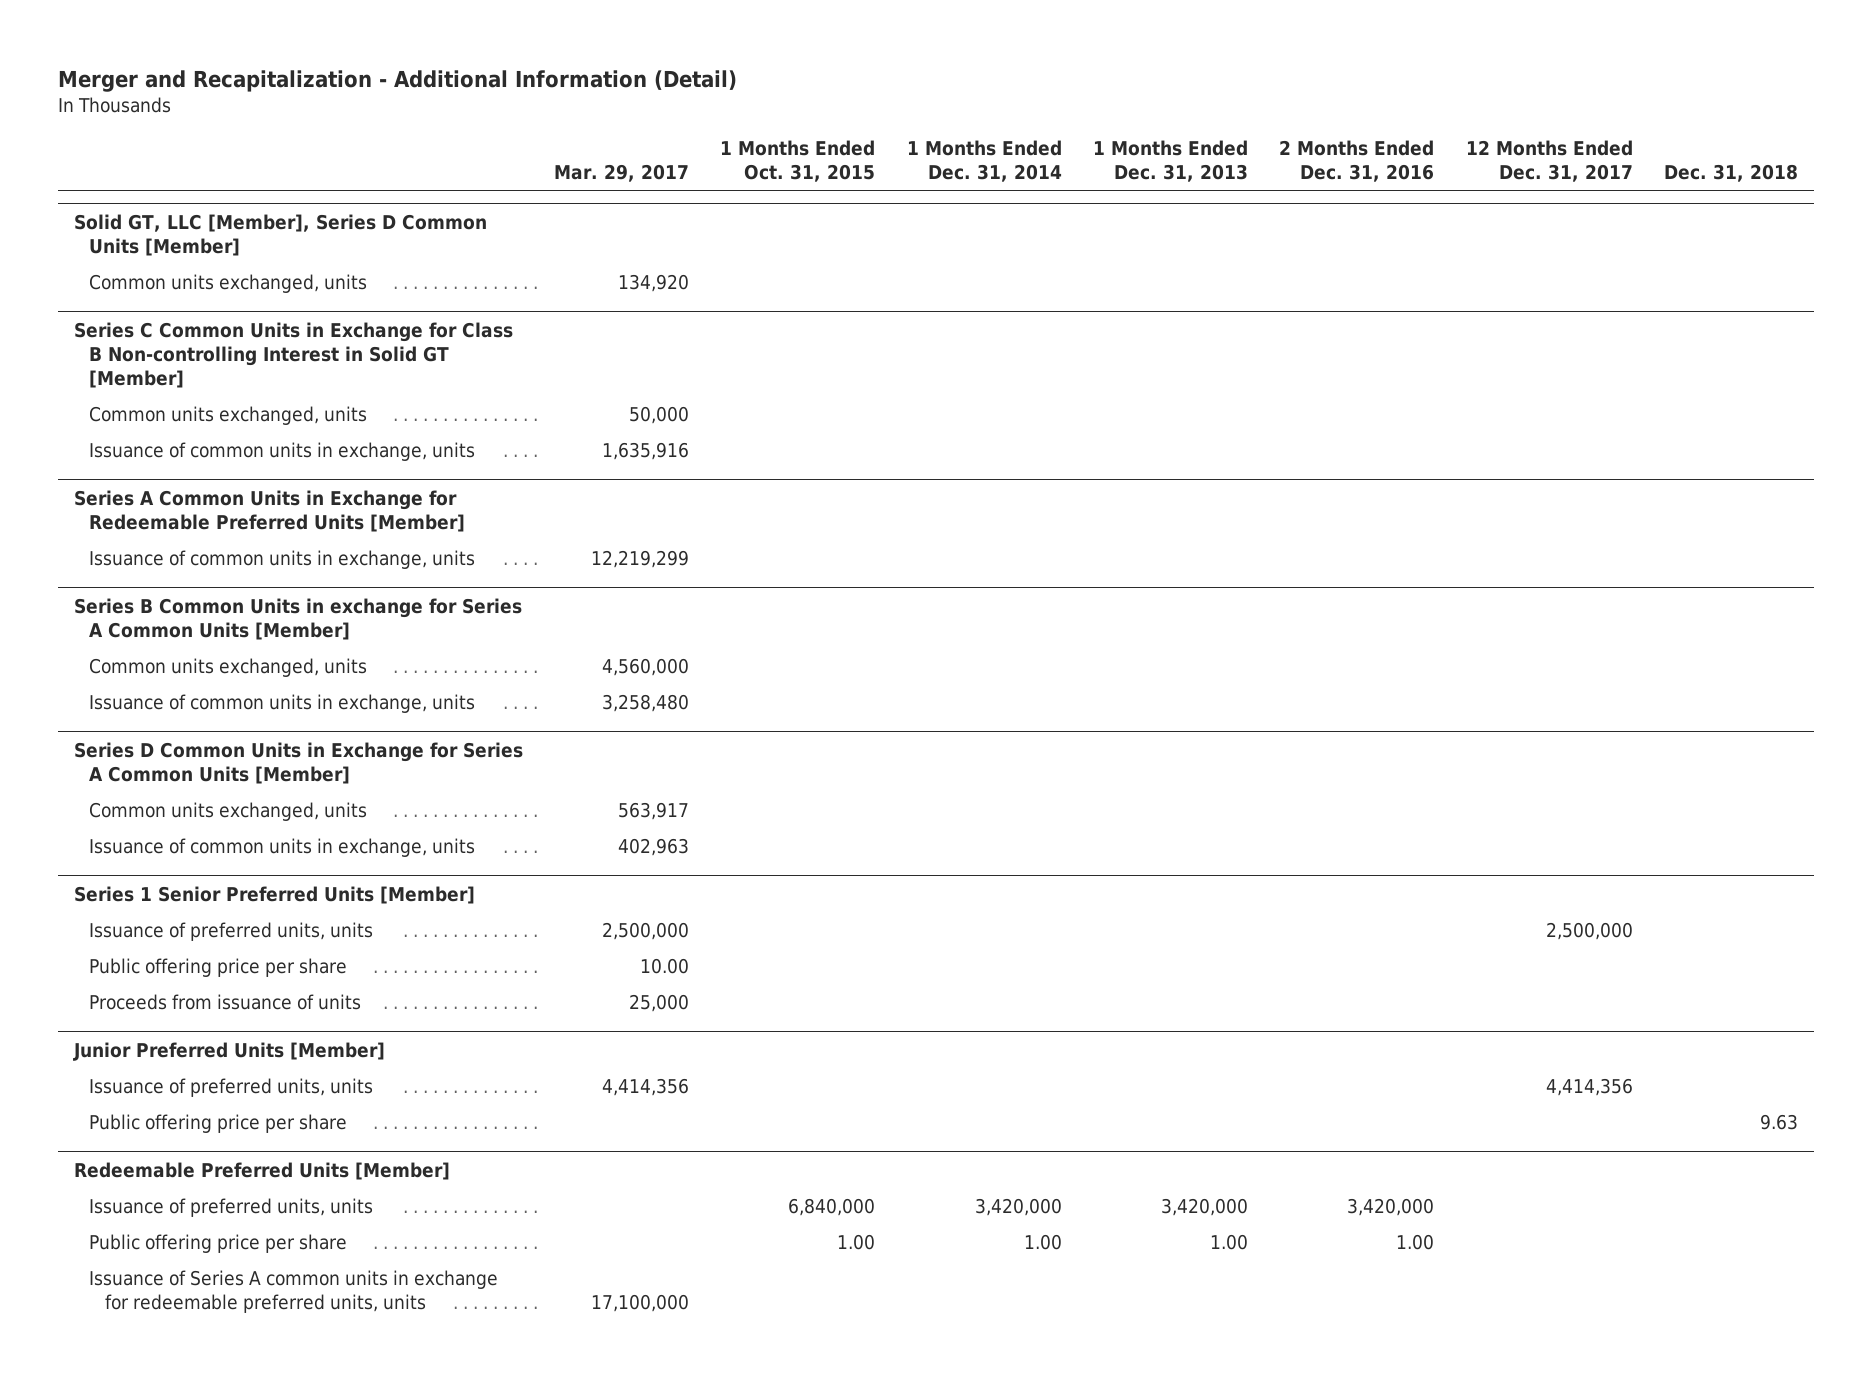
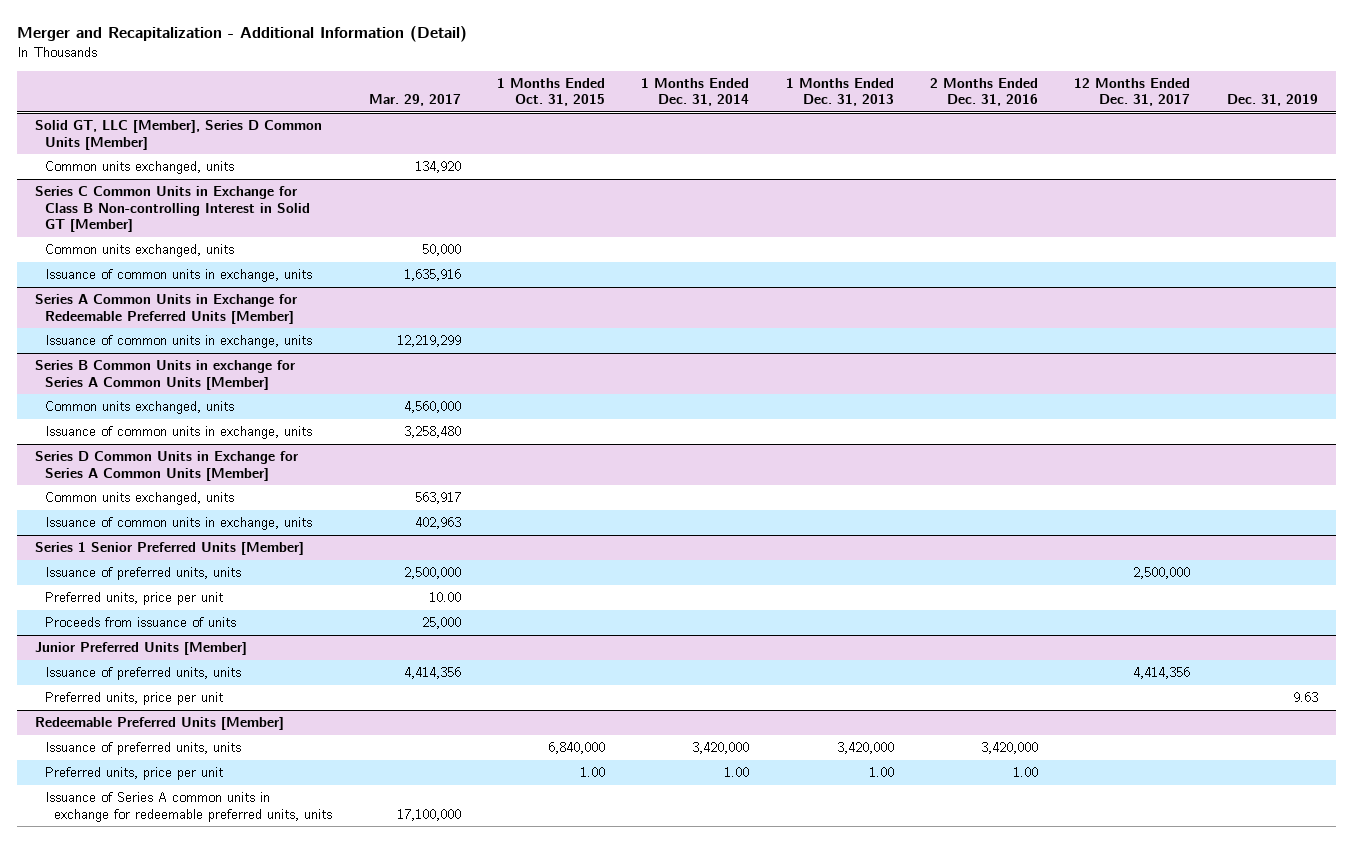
- | Mar. 29, 2017 | 1 Months Ended Oct. 31, 2015 | 1 Months Ended Dec. 31, 2014 | 1 Months Ended Dec. 31, 2013 | 2 Months Ended Dec. 31, 2016 | 12 Months Ended Dec. 31, 2017 | Dec. 31, 2018
+ | Mar. 29, 2017 | 1 Months Ended Oct. 31, 2015 | 1 Months Ended Dec. 31, 2014 | 1 Months Ended Dec. 31, 2013 | 2 Months Ended Dec. 31, 2016 | 12 Months Ended Dec. 31, 2017 | Dec. 31, 2019
@ Series 1 Senior Preferred Units [Member]
- Public offering price per share | 10.00 | | | | | |
+ Preferred units, price per unit | 10.00 | | | | | |
@ Junior Preferred Units [Member]
- Public offering price per share | | | | | | | 9.63
+ Preferred units, price per unit | | | | | | | 9.63
@ Redeemable Preferred Units [Member]
- Public offering price per share | | 1.00 | 1.00 | 1.00 | 1.00 | |
+ Preferred units, price per unit | | 1.00 | 1.00 | 1.00 | 1.00 | |

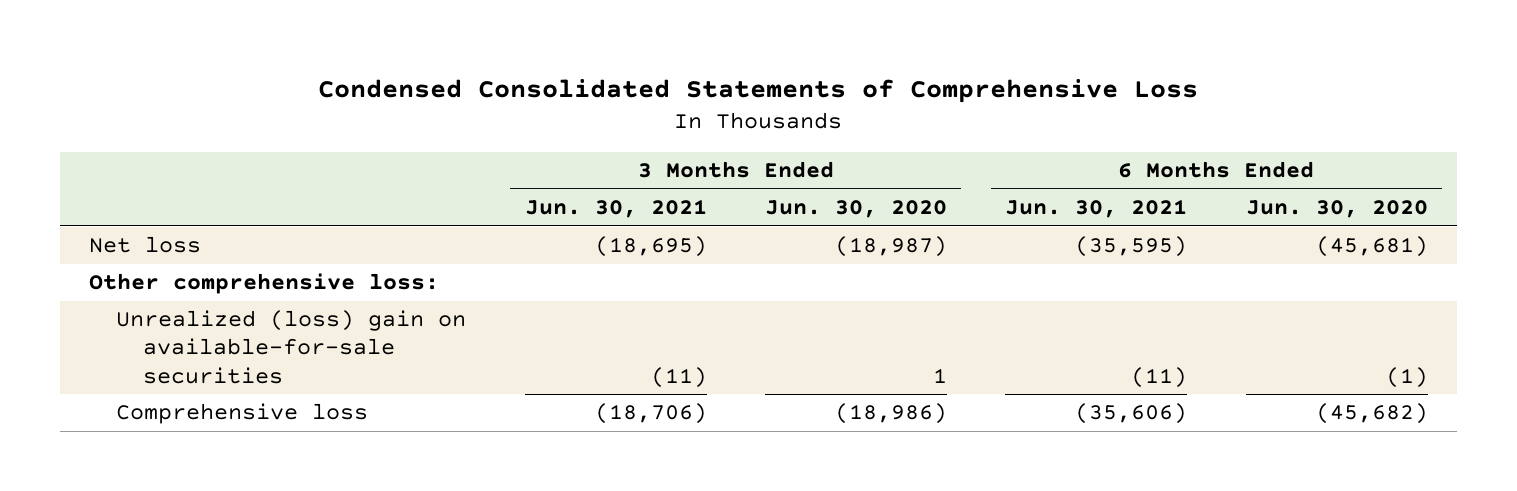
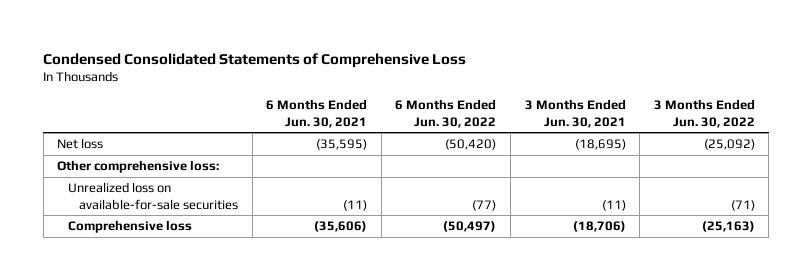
- | 3 Months Ended Jun. 30, 2021 | 3 Months Ended Jun. 30, 2020 | 6 Months Ended Jun. 30, 2021 | 6 Months Ended Jun. 30, 2020
+ | 6 Months Ended Jun. 30, 2021 | 6 Months Ended Jun. 30, 2022 | 3 Months Ended Jun. 30, 2021 | 3 Months Ended Jun. 30, 2022
- Unrealized (loss) gain on available-for-sale securities | (11) | 1 | (11) | (1)
+ Unrealized loss on available-for-sale securities | (11) | (77) | (11) | (71)

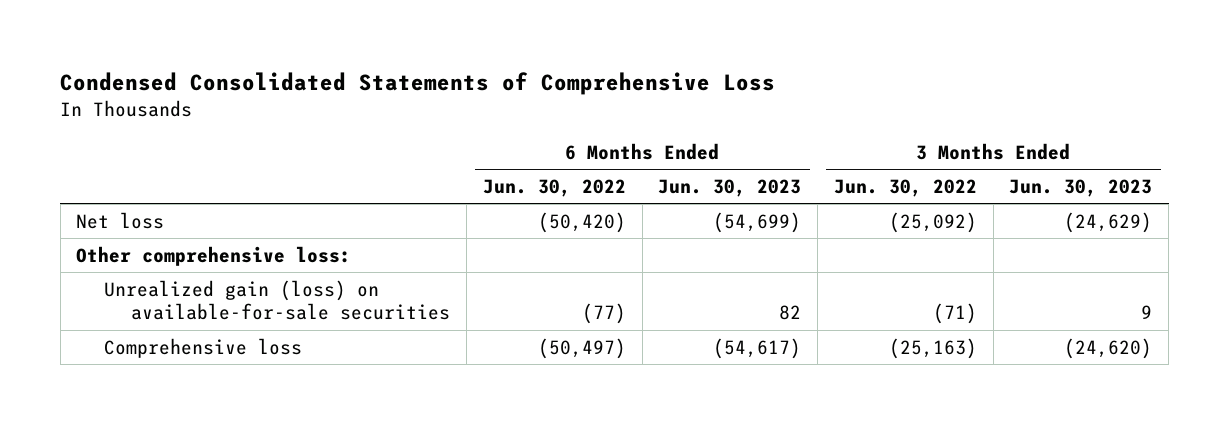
- | 6 Months Ended Jun. 30, 2021 | 6 Months Ended Jun. 30, 2022 | 3 Months Ended Jun. 30, 2021 | 3 Months Ended Jun. 30, 2022
+ | 6 Months Ended Jun. 30, 2022 | 6 Months Ended Jun. 30, 2023 | 3 Months Ended Jun. 30, 2022 | 3 Months Ended Jun. 30, 2023
- Unrealized loss on available-for-sale securities | (11) | (77) | (11) | (71)
+ Unrealized gain (loss) on available-for-sale securities | (77) | 82 | (71) | 9

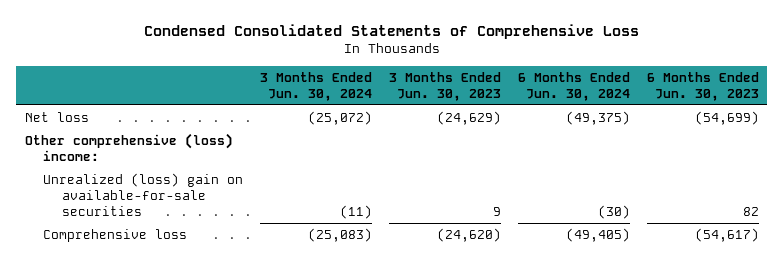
- | 6 Months Ended Jun. 30, 2022 | 6 Months Ended Jun. 30, 2023 | 3 Months Ended Jun. 30, 2022 | 3 Months Ended Jun. 30, 2023
+ | 3 Months Ended Jun. 30, 2024 | 3 Months Ended Jun. 30, 2023 | 6 Months Ended Jun. 30, 2024 | 6 Months Ended Jun. 30, 2023
- Other comprehensive loss:
- Unrealized gain (loss) on available-for-sale securities | (77) | 82 | (71) | 9
+ Other comprehensive (loss) income:
+ Unrealized (loss) gain on available-for-sale securities | (11) | 9 | (30) | 82

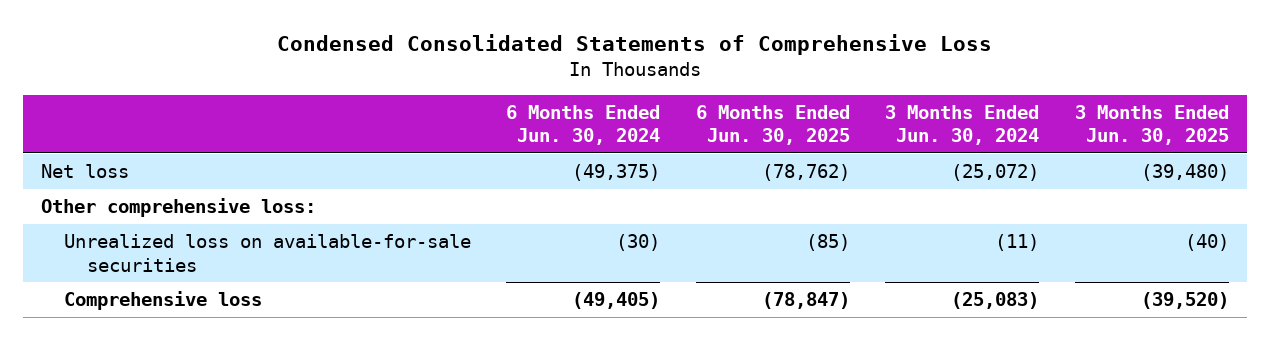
- | 3 Months Ended Jun. 30, 2024 | 3 Months Ended Jun. 30, 2023 | 6 Months Ended Jun. 30, 2024 | 6 Months Ended Jun. 30, 2023
+ | 6 Months Ended Jun. 30, 2024 | 6 Months Ended Jun. 30, 2025 | 3 Months Ended Jun. 30, 2024 | 3 Months Ended Jun. 30, 2025
- Other comprehensive (loss) income:
- Unrealized (loss) gain on available-for-sale securities | (11) | 9 | (30) | 82
+ Other comprehensive loss:
+ Unrealized loss on available-for-sale securities | (30) | (85) | (11) | (40)

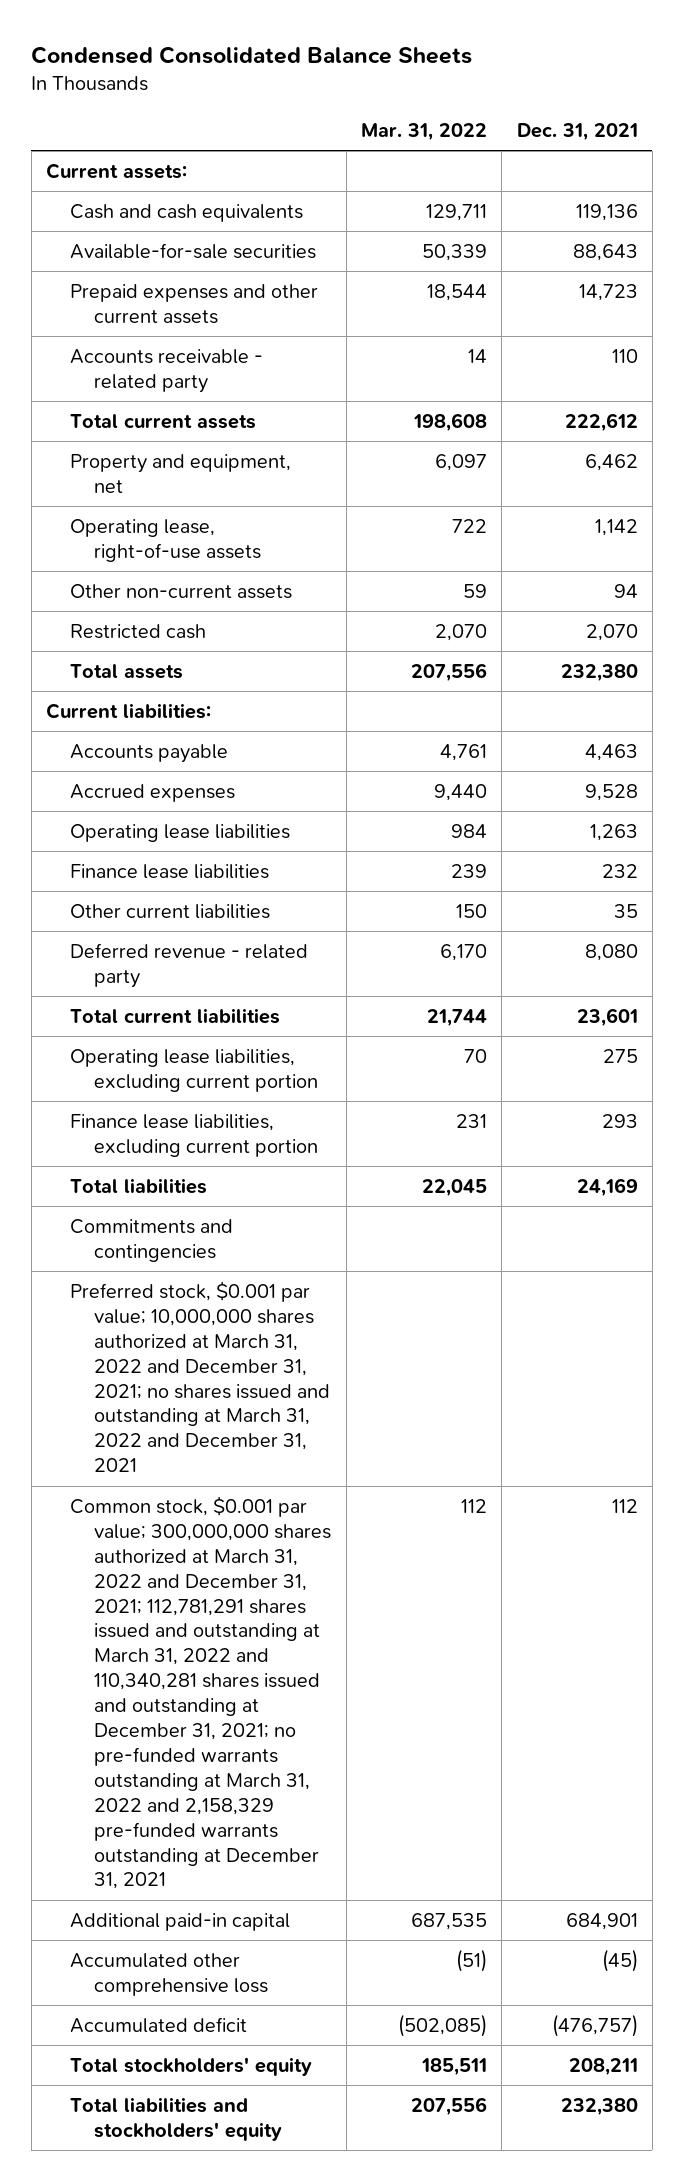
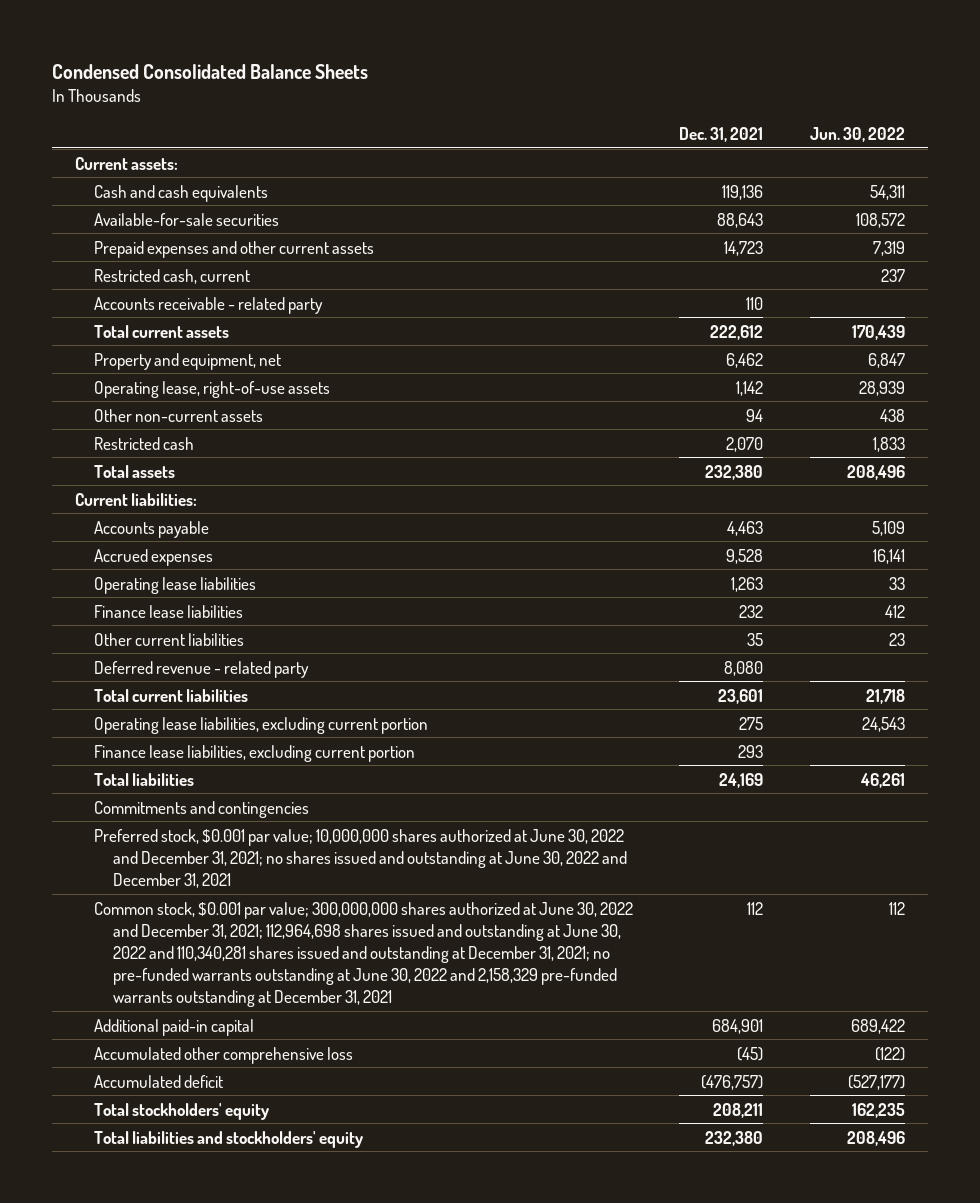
- | Mar. 31, 2022 | Dec. 31, 2021
+ | Dec. 31, 2021 | Jun. 30, 2022
+ Restricted cash, current | | 237
- Preferred stock, $0.001 par value; 10,000,000 shares authorized at March 31, 2022 and December 31, 2021; no shares issued and outstanding at March 31, 2022 and December 31, 2021
- Common stock, $0.001 par value; 300,000,000 shares authorized at March 31, 2022 and December 31, 2021; 112,781,291 shares issued and outstanding at March 31, 2022 and 110,340,281 shares issued and outstanding at December 31, 2021; no pre-funded warrants outstanding at March 31, 2022 and 2,158,329 pre-funded warrants outstanding at December 31, 2021 | 112 | 112
+ Preferred stock, $0.001 par value; 10,000,000 shares authorized at June 30, 2022 and December 31, 2021; no shares issued and outstanding at June 30, 2022 and December 31, 2021
+ Common stock, $0.001 par value; 300,000,000 shares authorized at June 30, 2022 and December 31, 2021; 112,964,698 shares issued and outstanding at June 30, 2022 and 110,340,281 shares issued and outstanding at December 31, 2021; no pre-funded warrants outstanding at June 30, 2022 and 2,158,329 pre-funded warrants outstanding at December 31, 2021 | 112 | 112

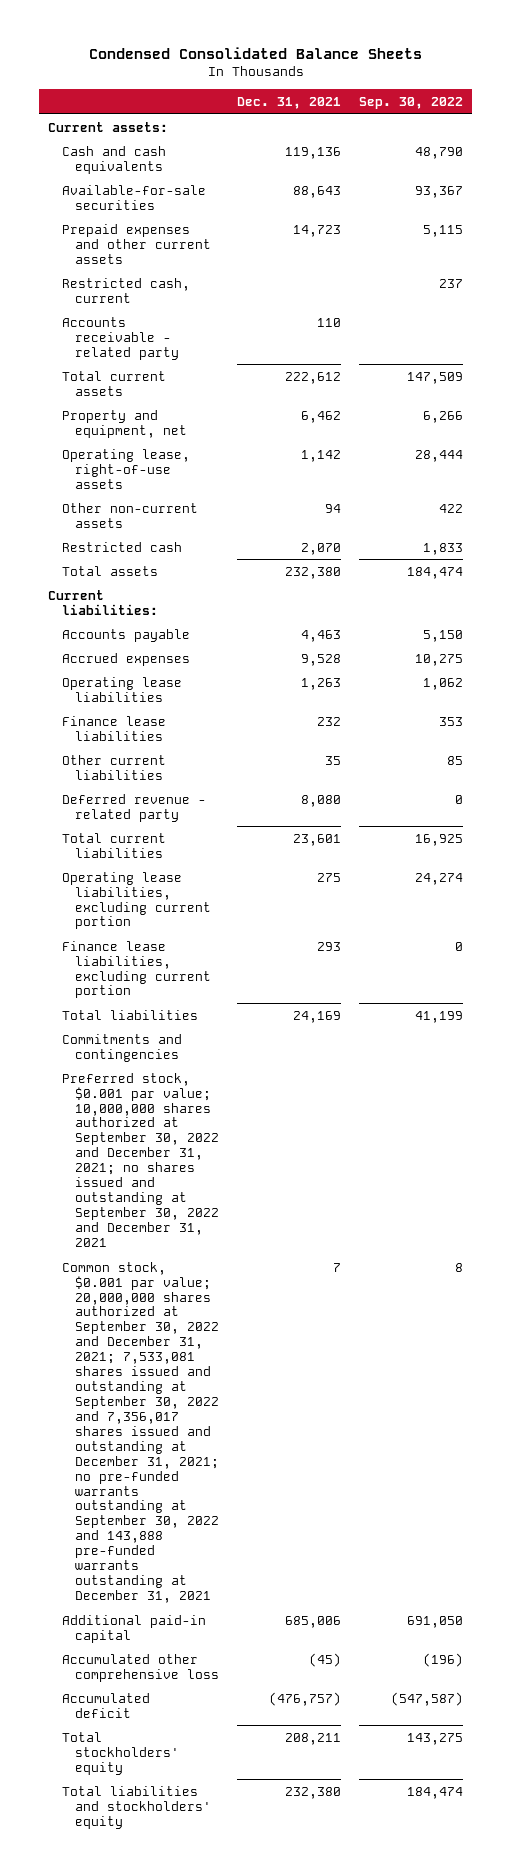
- | Dec. 31, 2021 | Jun. 30, 2022
+ | Dec. 31, 2021 | Sep. 30, 2022
- Preferred stock, $0.001 par value; 10,000,000 shares authorized at June 30, 2022 and December 31, 2021; no shares issued and outstanding at June 30, 2022 and December 31, 2021
- Common stock, $0.001 par value; 300,000,000 shares authorized at June 30, 2022 and December 31, 2021; 112,964,698 shares issued and outstanding at June 30, 2022 and 110,340,281 shares issued and outstanding at December 31, 2021; no pre-funded warrants outstanding at June 30, 2022 and 2,158,329 pre-funded warrants outstanding at December 31, 2021 | 112 | 112
- Additional paid-in capital | 684,901 | 689,422
+ Preferred stock, $0.001 par value; 10,000,000 shares authorized at September 30, 2022 and December 31, 2021; no shares issued and outstanding at September 30, 2022 and December 31, 2021
+ Common stock, $0.001 par value; 20,000,000 shares authorized at September 30, 2022 and December 31, 2021; 7,533,081 shares issued and outstanding at September 30, 2022 and 7,356,017 shares issued and outstanding at December 31, 2021; no pre-funded warrants outstanding at September 30, 2022 and 143,888 pre-funded warrants outstanding at December 31, 2021 | 7 | 8
+ Additional paid-in capital | 685,006 | 691,050

